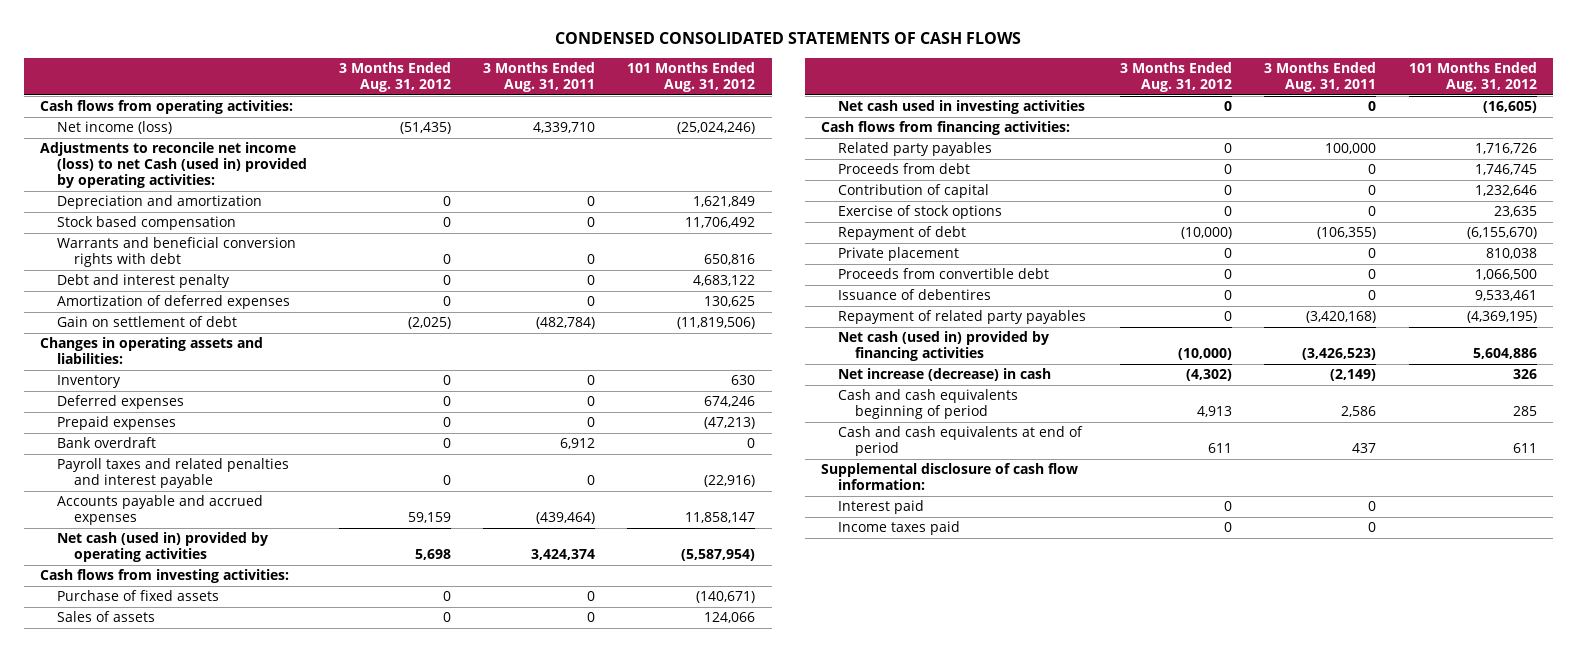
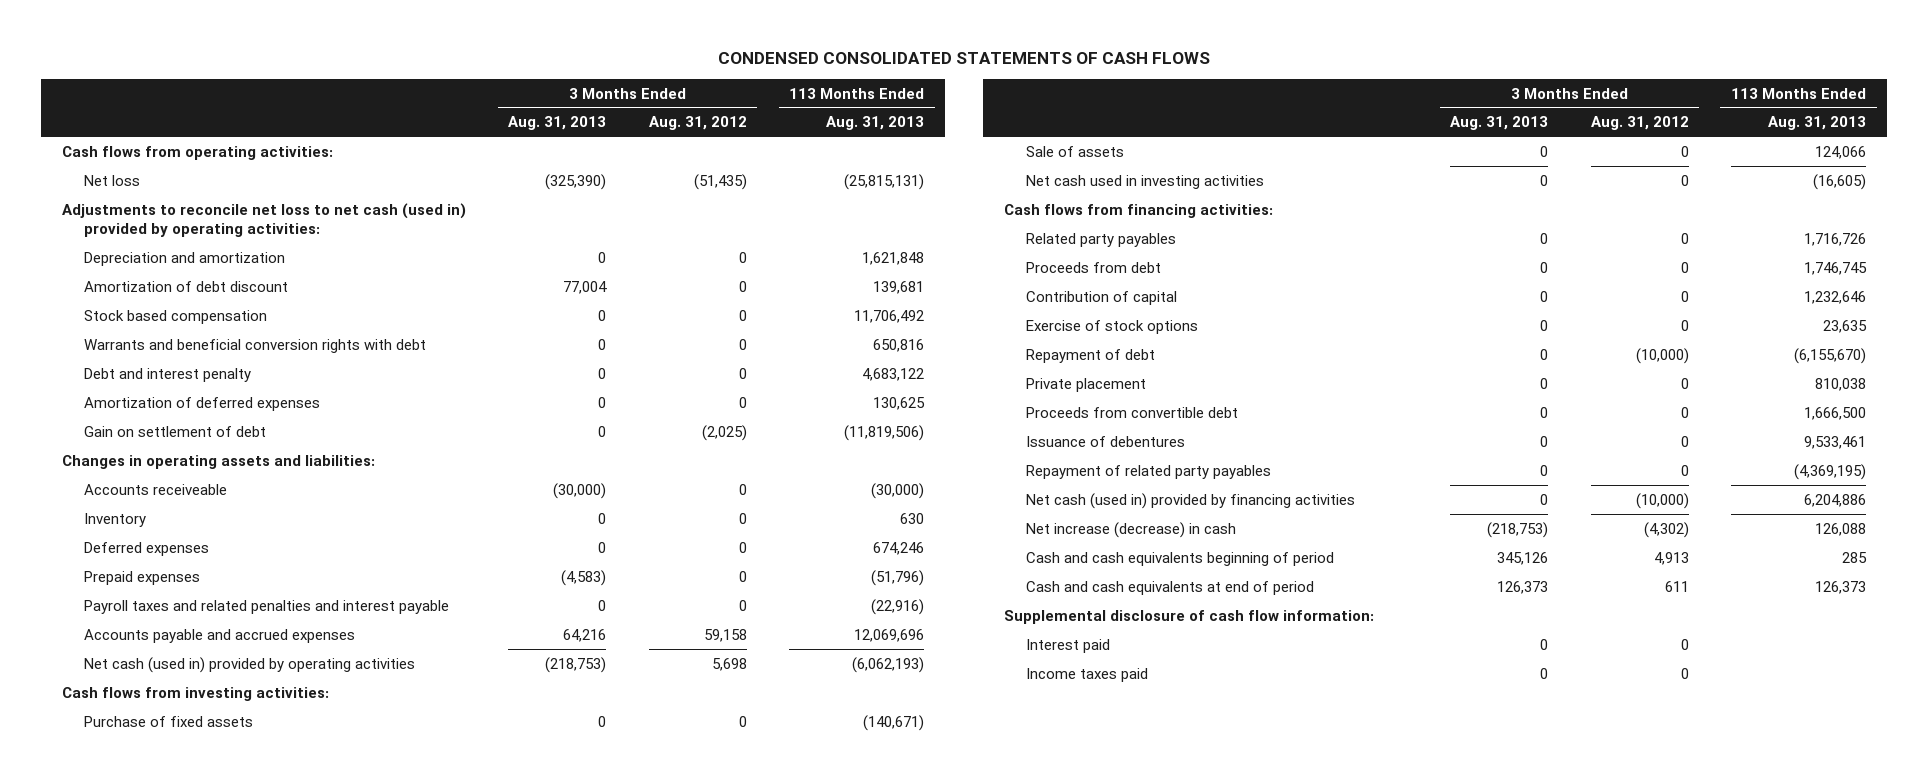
- | 3 Months Ended Aug. 31, 2012 | 3 Months Ended Aug. 31, 2011 | 101 Months Ended Aug. 31, 2012
+ | 3 Months Ended Aug. 31, 2013 | 3 Months Ended Aug. 31, 2012 | 113 Months Ended Aug. 31, 2013
- Net income (loss) | (51,435) | 4,339,710 | (25,024,246)
- Adjustments to reconcile net income (loss) to net Cash (used in) provided by operating activities:
+ Net loss | (325,390) | (51,435) | (25,815,131)
+ Adjustments to reconcile net loss to net cash (used in) provided by operating activities:
+ Amortization of debt discount | 77,004 | 0 | 139,681
+ Accounts receiveable | (30,000) | 0 | (30,000)
- Bank overdraft | 0 | 6,912 | 0
- Accounts payable and accrued expenses | 59,159 | (439,464) | 11,858,147
+ Accounts payable and accrued expenses | 64,216 | 59,158 | 12,069,696
- Sales of assets | 0 | 0 | 124,066
+ Sale of assets | 0 | 0 | 124,066
- Issuance of debentires | 0 | 0 | 9,533,461
+ Issuance of debentures | 0 | 0 | 9,533,461

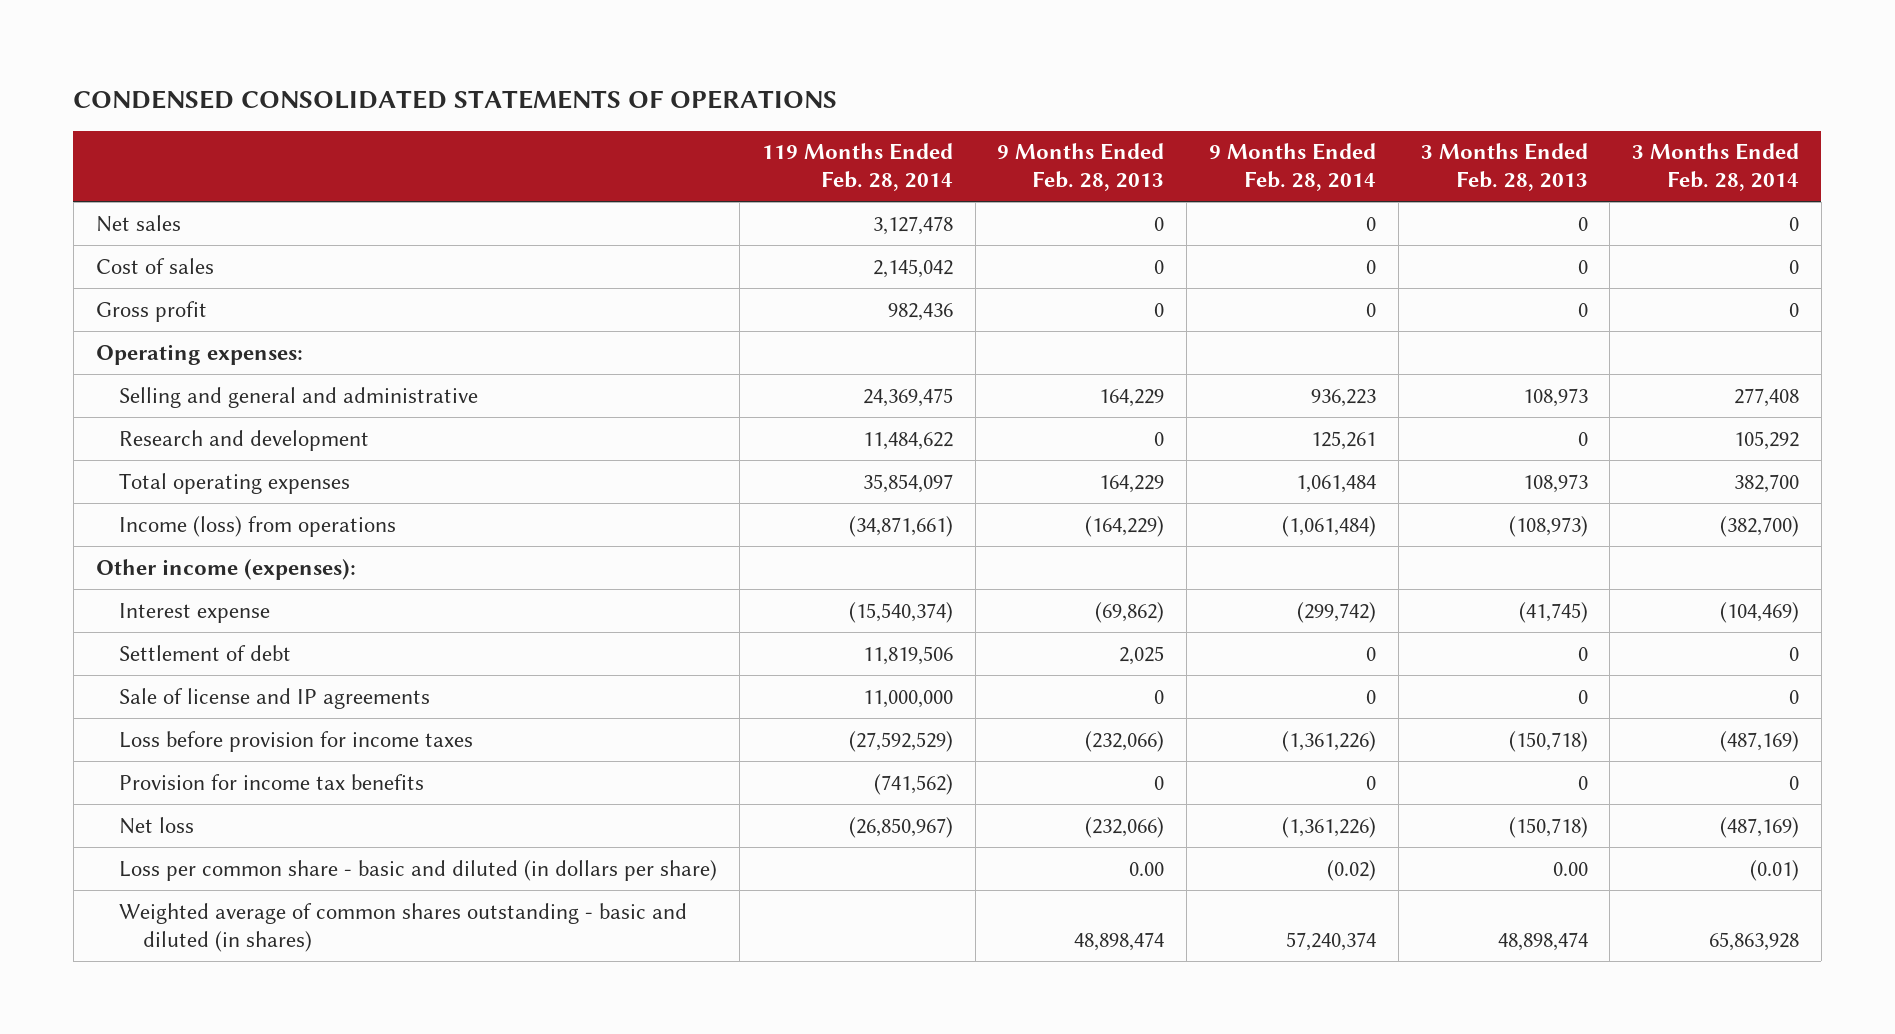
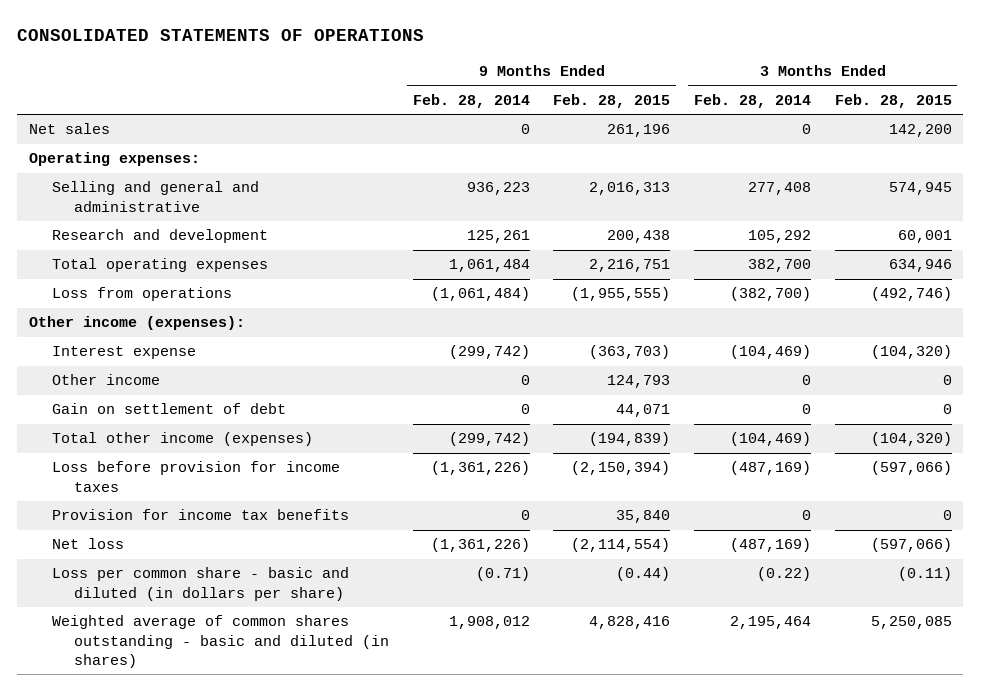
- CONDENSED CONSOLIDATED STATEMENTS OF OPERATIONS
+ CONSOLIDATED STATEMENTS OF OPERATIONS
- | 119 Months Ended Feb. 28, 2014 | 9 Months Ended Feb. 28, 2013 | 9 Months Ended Feb. 28, 2014 | 3 Months Ended Feb. 28, 2013 | 3 Months Ended Feb. 28, 2014
+ | 9 Months Ended Feb. 28, 2014 | 9 Months Ended Feb. 28, 2015 | 3 Months Ended Feb. 28, 2014 | 3 Months Ended Feb. 28, 2015
- Cost of sales | 2,145,042 | 0 | 0 | 0 | 0
- Gross profit | 982,436 | 0 | 0 | 0 | 0
- Income (loss) from operations | (34,871,661) | (164,229) | (1,061,484) | (108,973) | (382,700)
+ Loss from operations | (1,061,484) | (1,955,555) | (382,700) | (492,746)
- Settlement of debt | 11,819,506 | 2,025 | 0 | 0 | 0
- Sale of license and IP agreements | 11,000,000 | 0 | 0 | 0 | 0
+ Other income | 0 | 124,793 | 0 | 0
+ Gain on settlement of debt | 0 | 44,071 | 0 | 0
+ Total other income (expenses) | (299,742) | (194,839) | (104,469) | (104,320)
- Loss per common share - basic and diluted (in dollars per share) | | 0.00 | (0.02) | 0.00 | (0.01)
- Weighted average of common shares outstanding - basic and diluted (in shares) | | 48,898,474 | 57,240,374 | 48,898,474 | 65,863,928
+ Loss per common share - basic and diluted (in dollars per share) | (0.71) | (0.44) | (0.22) | (0.11)
+ Weighted average of common shares outstanding - basic and diluted (in shares) | 1,908,012 | 4,828,416 | 2,195,464 | 5,250,085

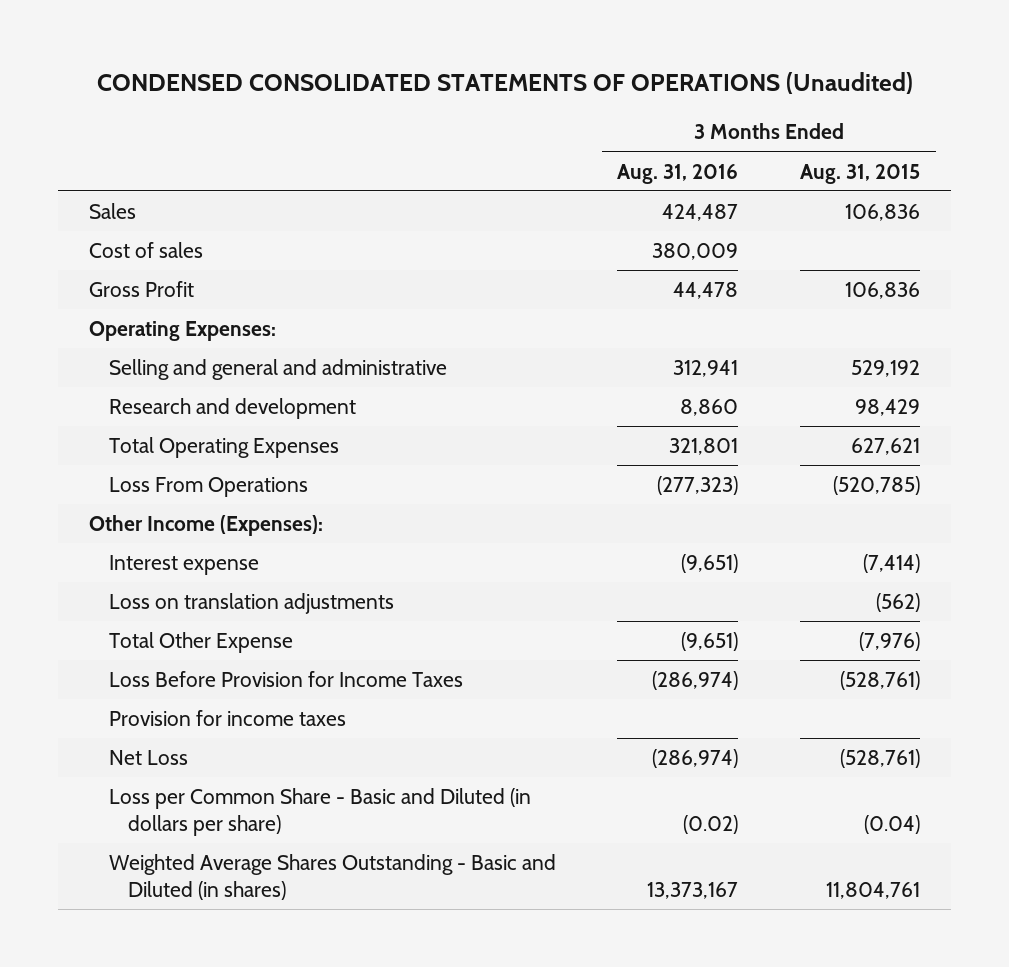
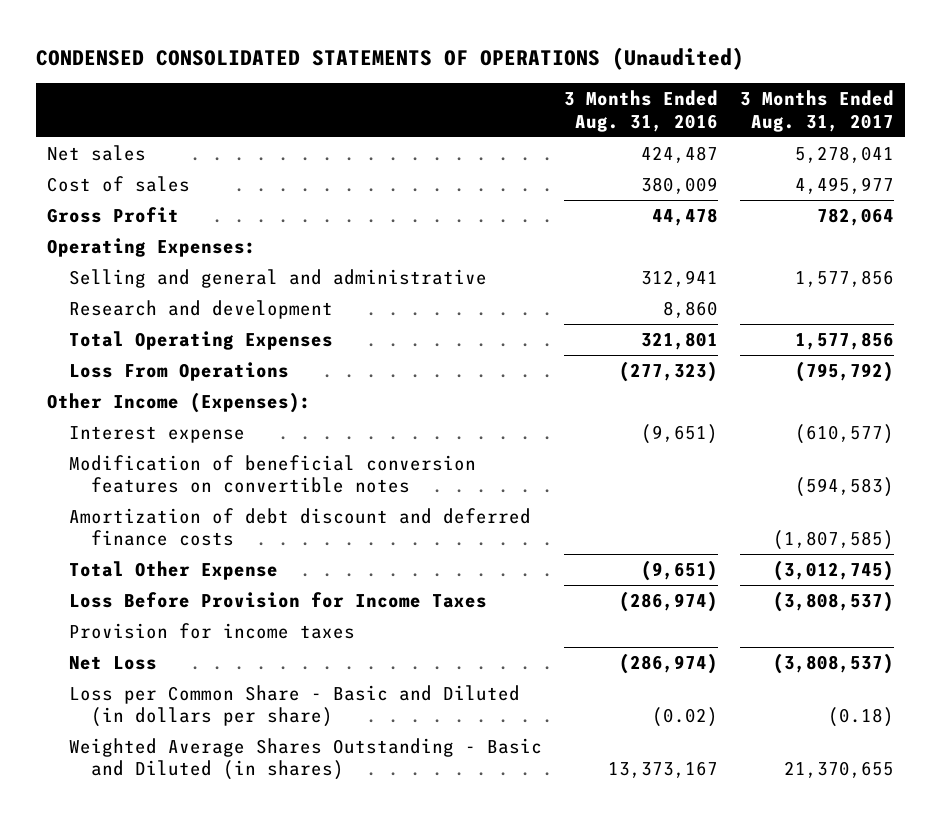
- | 3 Months Ended Aug. 31, 2016 | 3 Months Ended Aug. 31, 2015
+ | 3 Months Ended Aug. 31, 2016 | 3 Months Ended Aug. 31, 2017
- Sales | 424,487 | 106,836
+ Net sales | 424,487 | 5,278,041
- Loss on translation adjustments | | (562)
+ Modification of beneficial conversion features on convertible notes | | (594,583)
+ Amortization of debt discount and deferred finance costs | | (1,807,585)

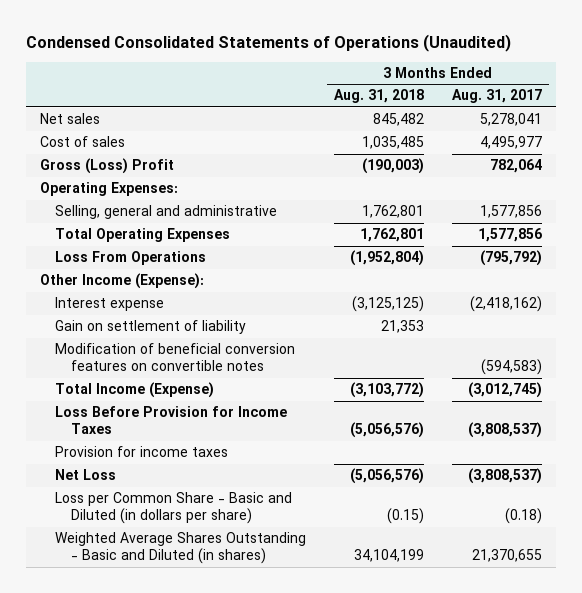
- CONDENSED CONSOLIDATED STATEMENTS OF OPERATIONS (Unaudited)
+ Condensed Consolidated Statements of Operations (Unaudited)
- | 3 Months Ended Aug. 31, 2016 | 3 Months Ended Aug. 31, 2017
+ | 3 Months Ended Aug. 31, 2018 | 3 Months Ended Aug. 31, 2017
- Gross Profit | 44,478 | 782,064
+ Gross (Loss) Profit | (190,003) | 782,064
- Selling and general and administrative | 312,941 | 1,577,856
- Research and development | 8,860 |
+ Selling, general and administrative | 1,762,801 | 1,577,856
- Other Income (Expenses):
- Interest expense | (9,651) | (610,577)
+ Other Income (Expense):
+ Interest expense | (3,125,125) | (2,418,162)
+ Gain on settlement of liability | 21,353 |
- Amortization of debt discount and deferred finance costs | | (1,807,585)
- Total Other Expense | (9,651) | (3,012,745)
+ Total Income (Expense) | (3,103,772) | (3,012,745)

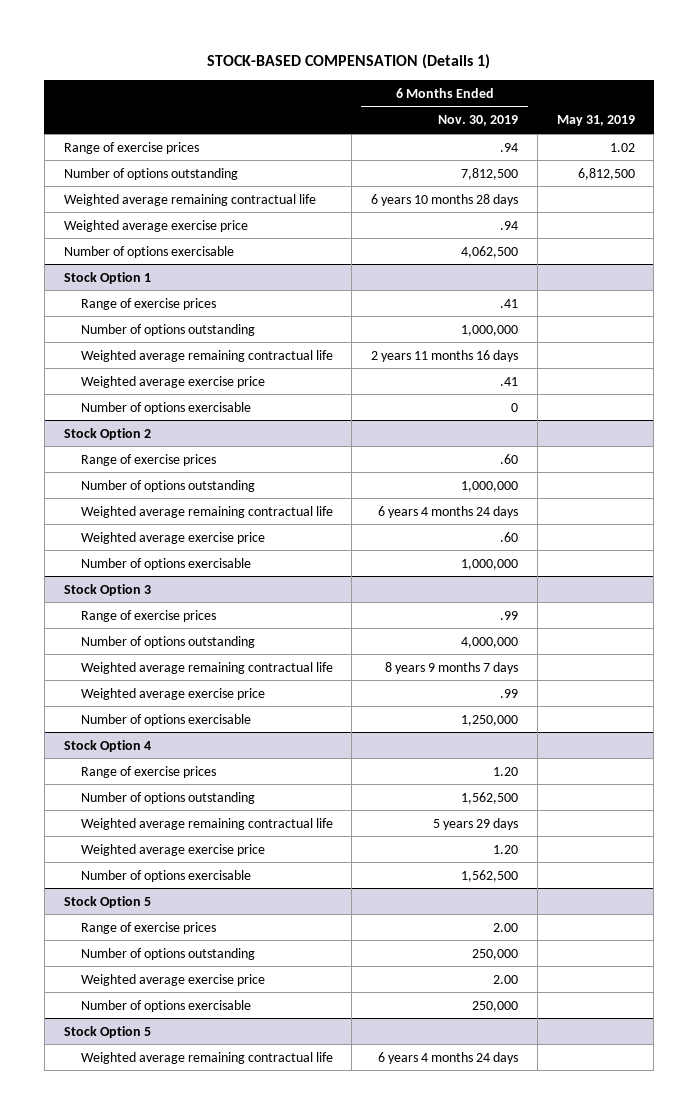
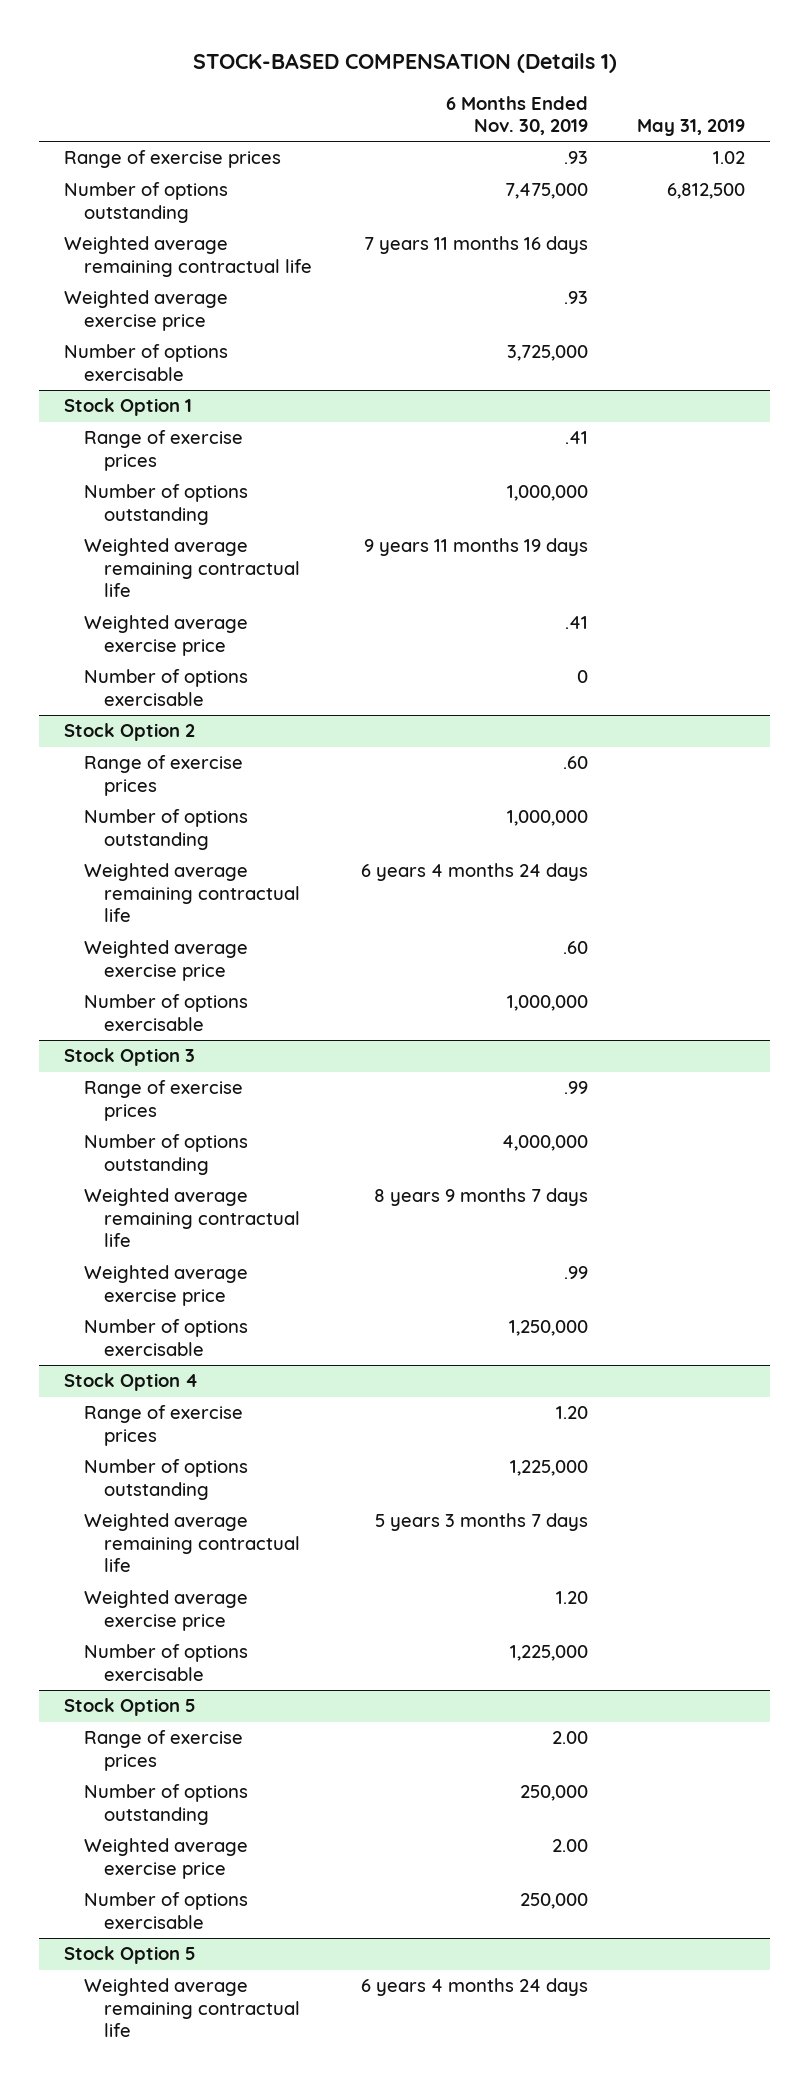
- Range of exercise prices | .94 | 1.02
- Number of options outstanding | 7,812,500 | 6,812,500
- Weighted average remaining contractual life | 6 years 10 months 28 days |
- Weighted average exercise price | .94 |
- Number of options exercisable | 4,062,500 |
+ Range of exercise prices | .93 | 1.02
+ Number of options outstanding | 7,475,000 | 6,812,500
+ Weighted average remaining contractual life | 7 years 11 months 16 days |
+ Weighted average exercise price | .93 |
+ Number of options exercisable | 3,725,000 |
@ Stock Option 1
- Weighted average remaining contractual life | 2 years 11 months 16 days |
+ Weighted average remaining contractual life | 9 years 11 months 19 days |
@ Stock Option 4
- Number of options outstanding | 1,562,500 |
- Weighted average remaining contractual life | 5 years 29 days |
+ Number of options outstanding | 1,225,000 |
+ Weighted average remaining contractual life | 5 years 3 months 7 days |
- Number of options exercisable | 1,562,500 |
+ Number of options exercisable | 1,225,000 |

